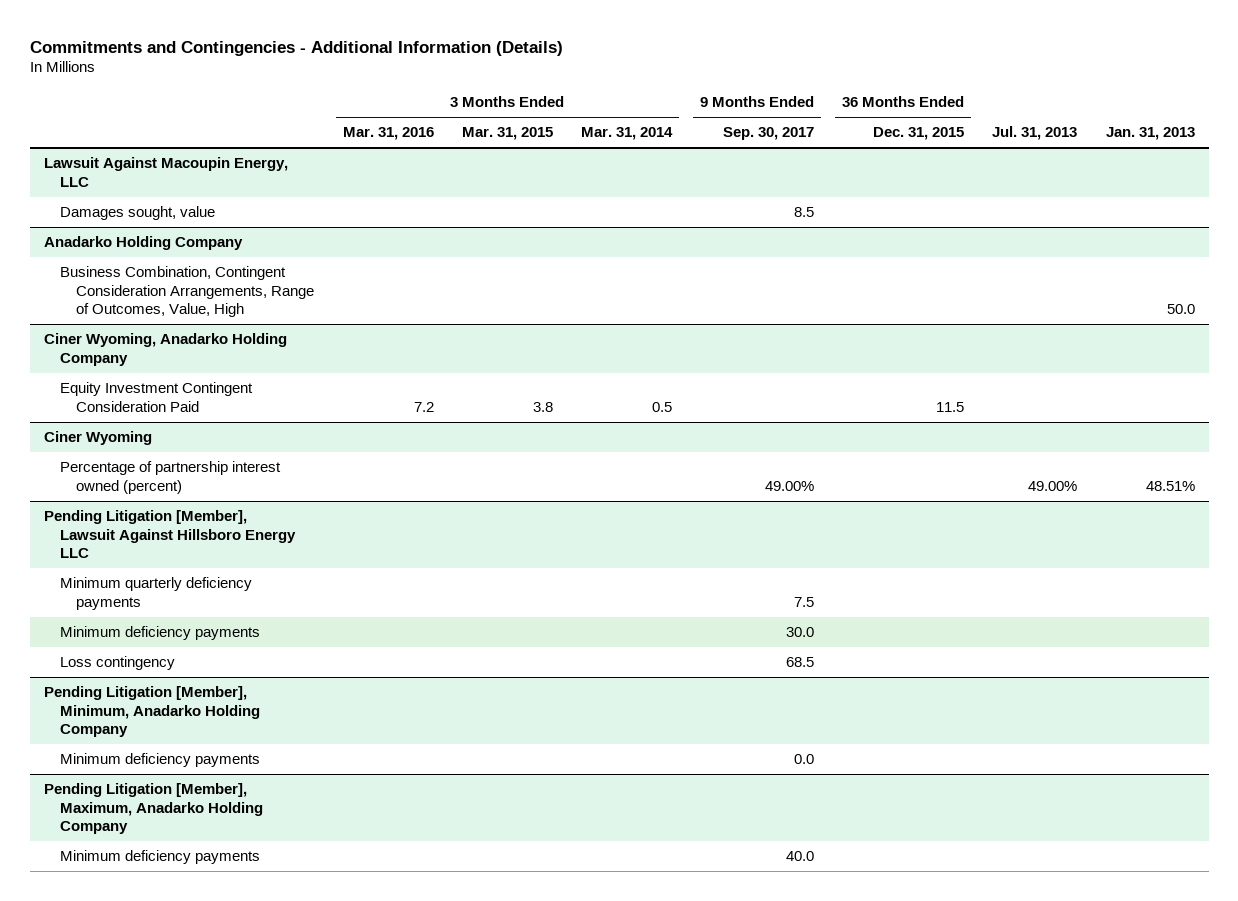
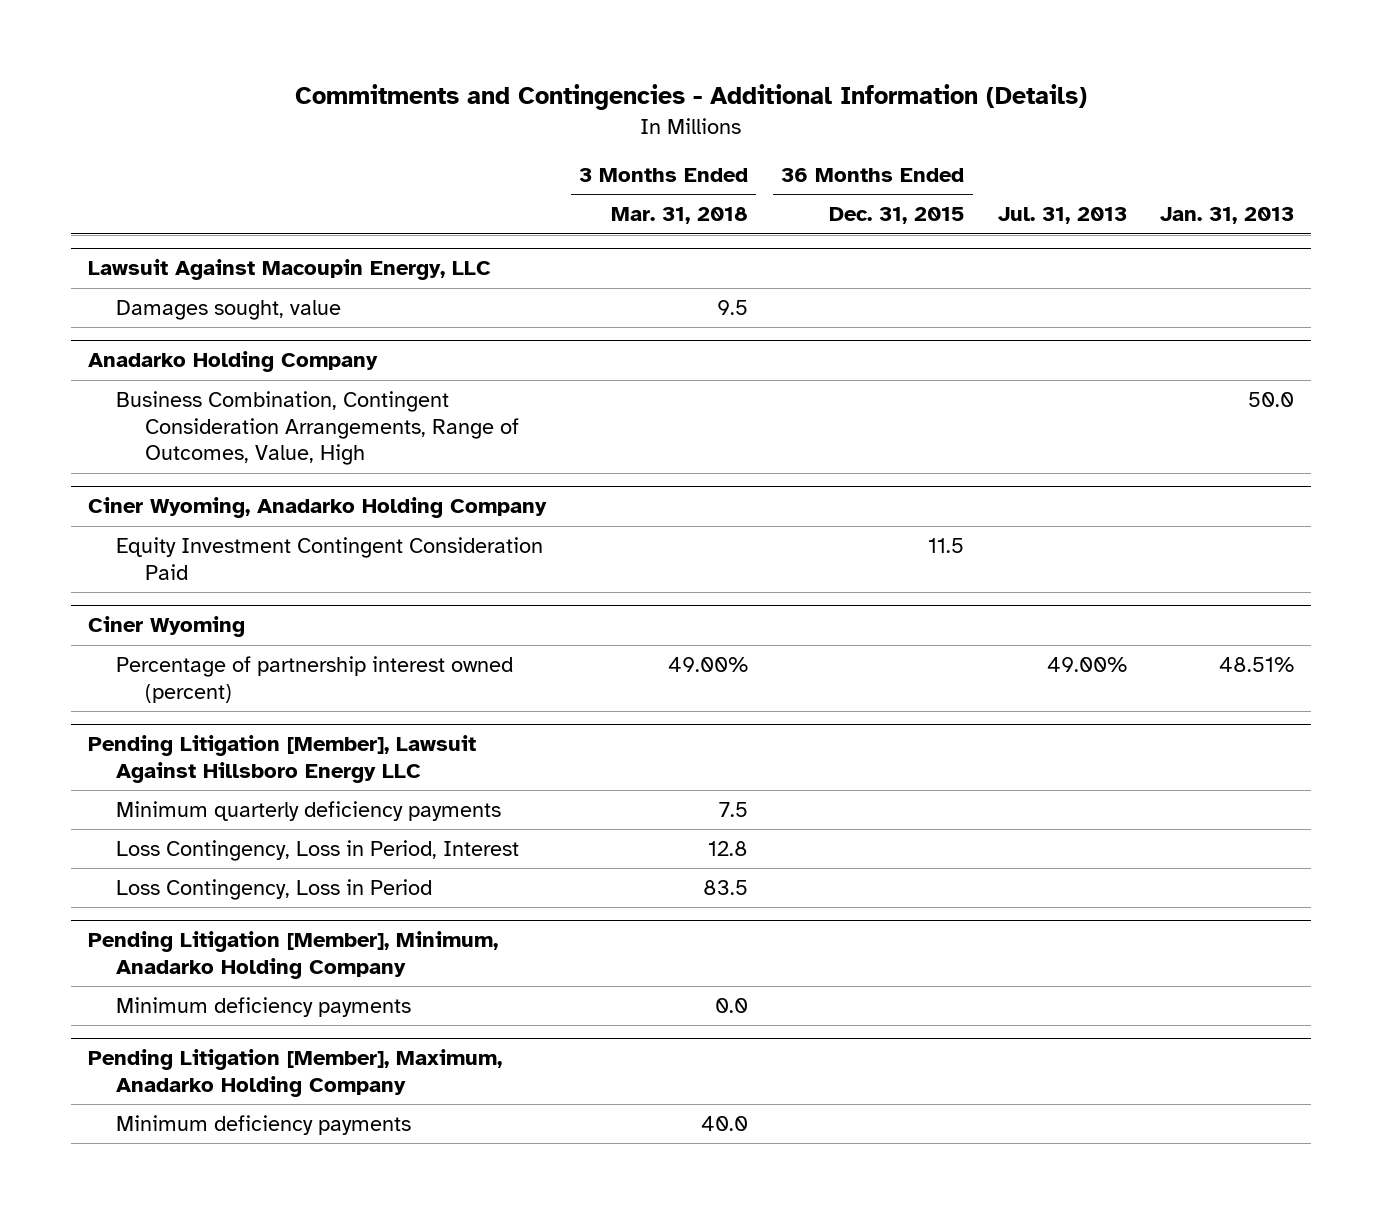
- | 3 Months Ended Mar. 31, 2016 | 3 Months Ended Mar. 31, 2015 | 3 Months Ended Mar. 31, 2014 | 9 Months Ended Sep. 30, 2017 | 36 Months Ended Dec. 31, 2015 | Jul. 31, 2013 | Jan. 31, 2013
+ | 3 Months Ended Mar. 31, 2018 | 36 Months Ended Dec. 31, 2015 | Jul. 31, 2013 | Jan. 31, 2013
@ Pending Litigation [Member], Lawsuit Against Hillsboro Energy LLC
- Minimum deficiency payments | | | | 30.0 | | |
- Loss contingency | | | | 68.5 | | |
+ Loss Contingency, Loss in Period, Interest | 12.8 | | |
+ Loss Contingency, Loss in Period | 83.5 | | |

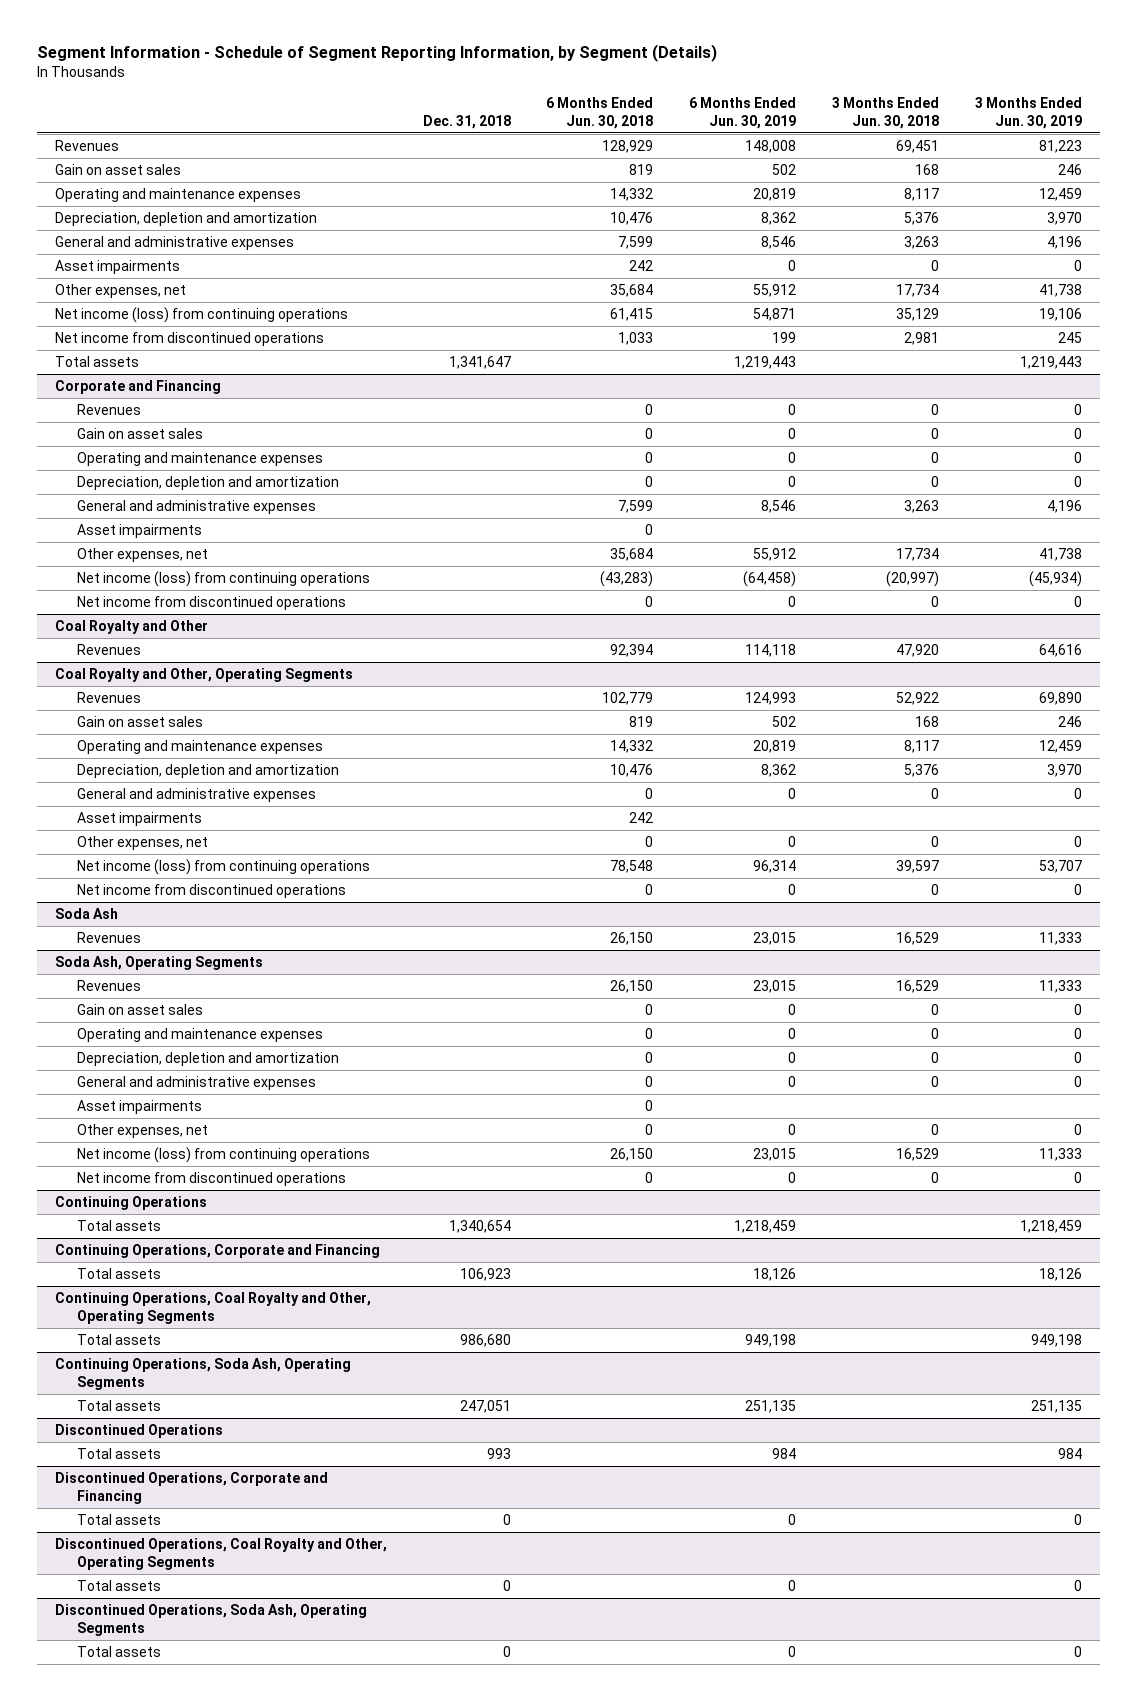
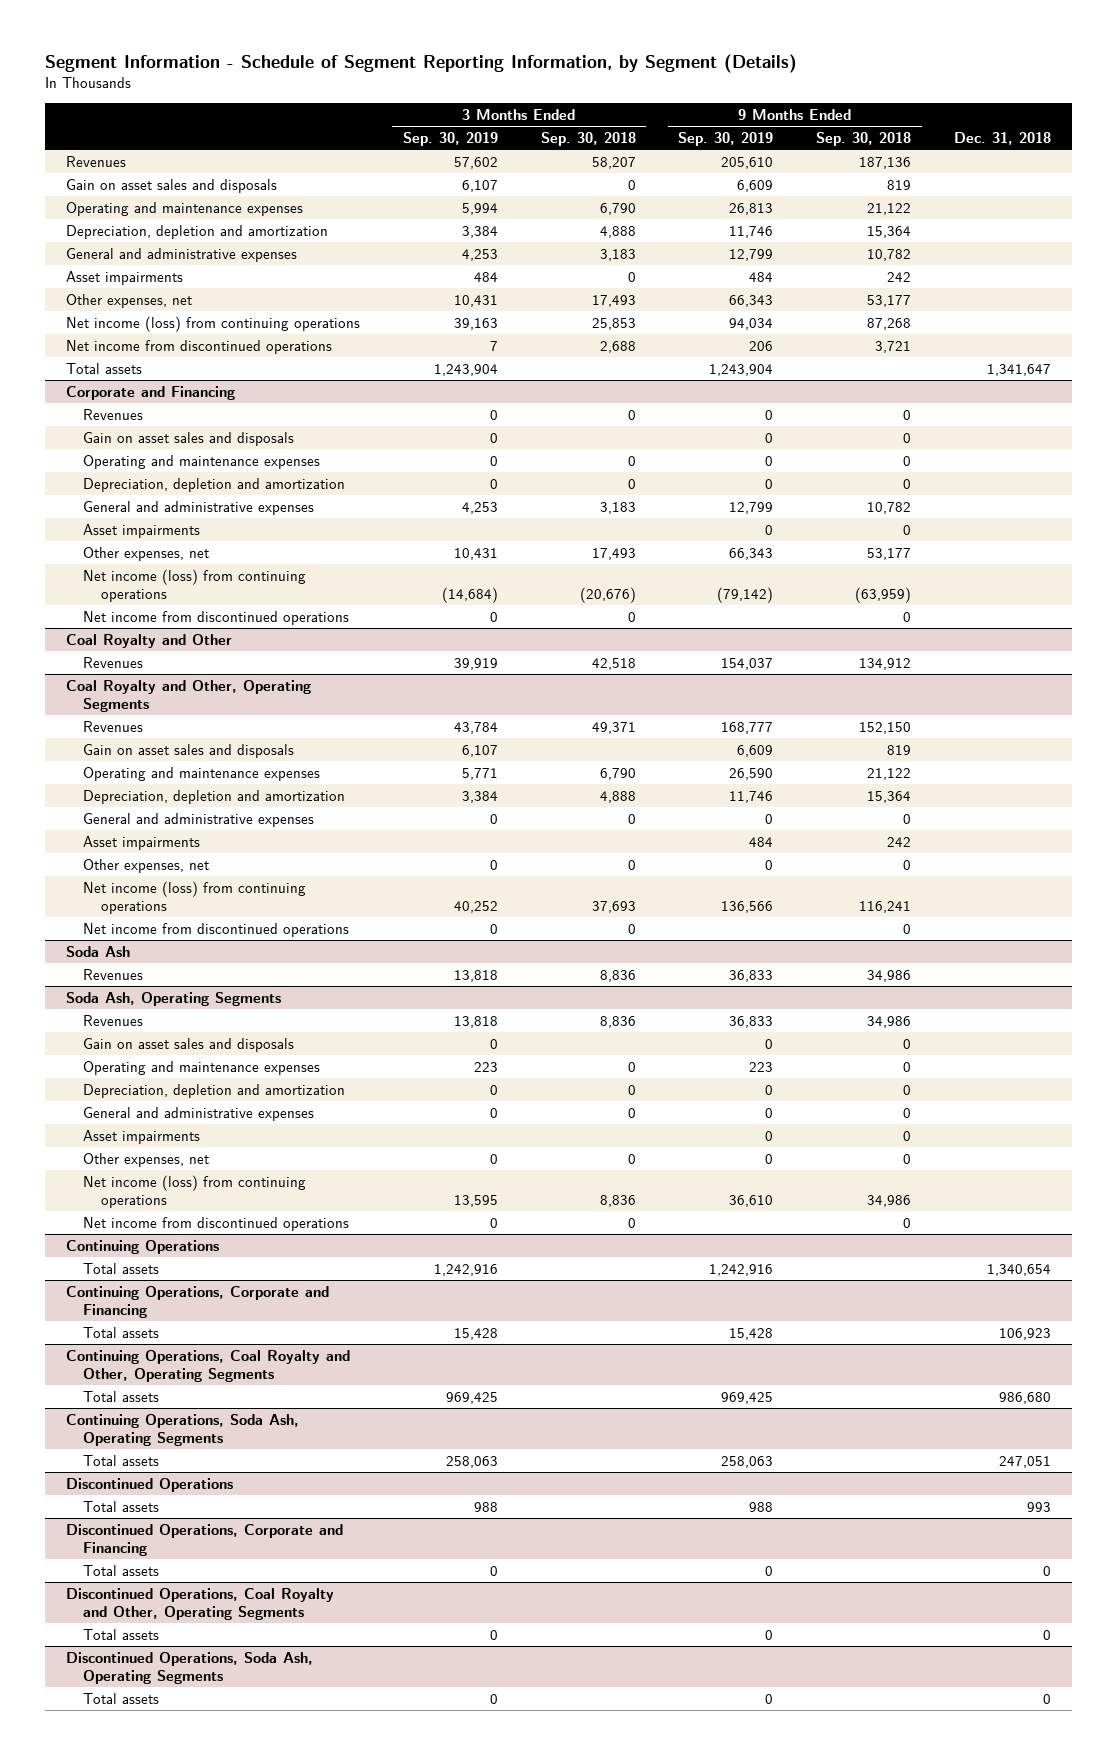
- | Dec. 31, 2018 | 6 Months Ended Jun. 30, 2018 | 6 Months Ended Jun. 30, 2019 | 3 Months Ended Jun. 30, 2018 | 3 Months Ended Jun. 30, 2019
+ | 3 Months Ended Sep. 30, 2019 | 3 Months Ended Sep. 30, 2018 | 9 Months Ended Sep. 30, 2019 | 9 Months Ended Sep. 30, 2018 | Dec. 31, 2018
- Gain on asset sales | | 819 | 502 | 168 | 246
+ Gain on asset sales and disposals | 6,107 | 0 | 6,609 | 819 |
@ Corporate and Financing
- Gain on asset sales | | 0 | 0 | 0 | 0
+ Gain on asset sales and disposals | 0 | | 0 | 0 |
@ Coal Royalty and Other, Operating Segments
- Gain on asset sales | | 819 | 502 | 168 | 246
+ Gain on asset sales and disposals | 6,107 | | 6,609 | 819 |
@ Soda Ash, Operating Segments
- Gain on asset sales | | 0 | 0 | 0 | 0
+ Gain on asset sales and disposals | 0 | | 0 | 0 |

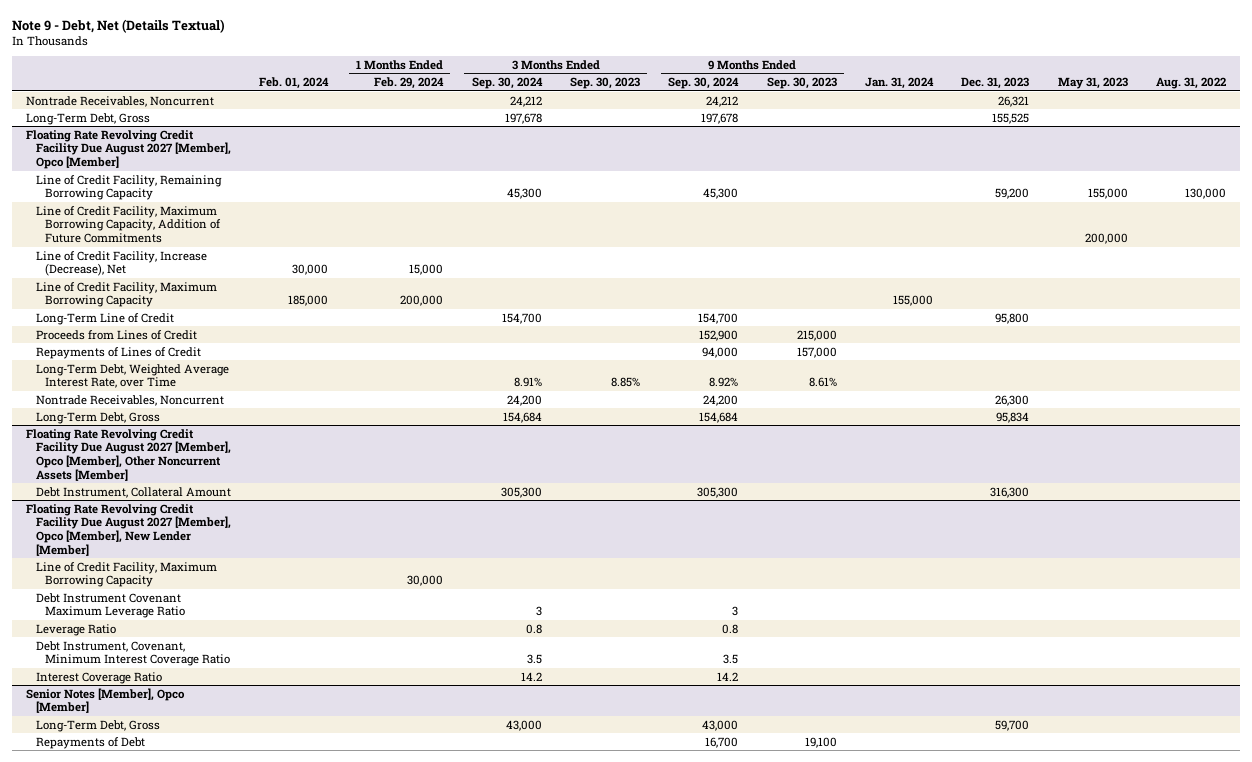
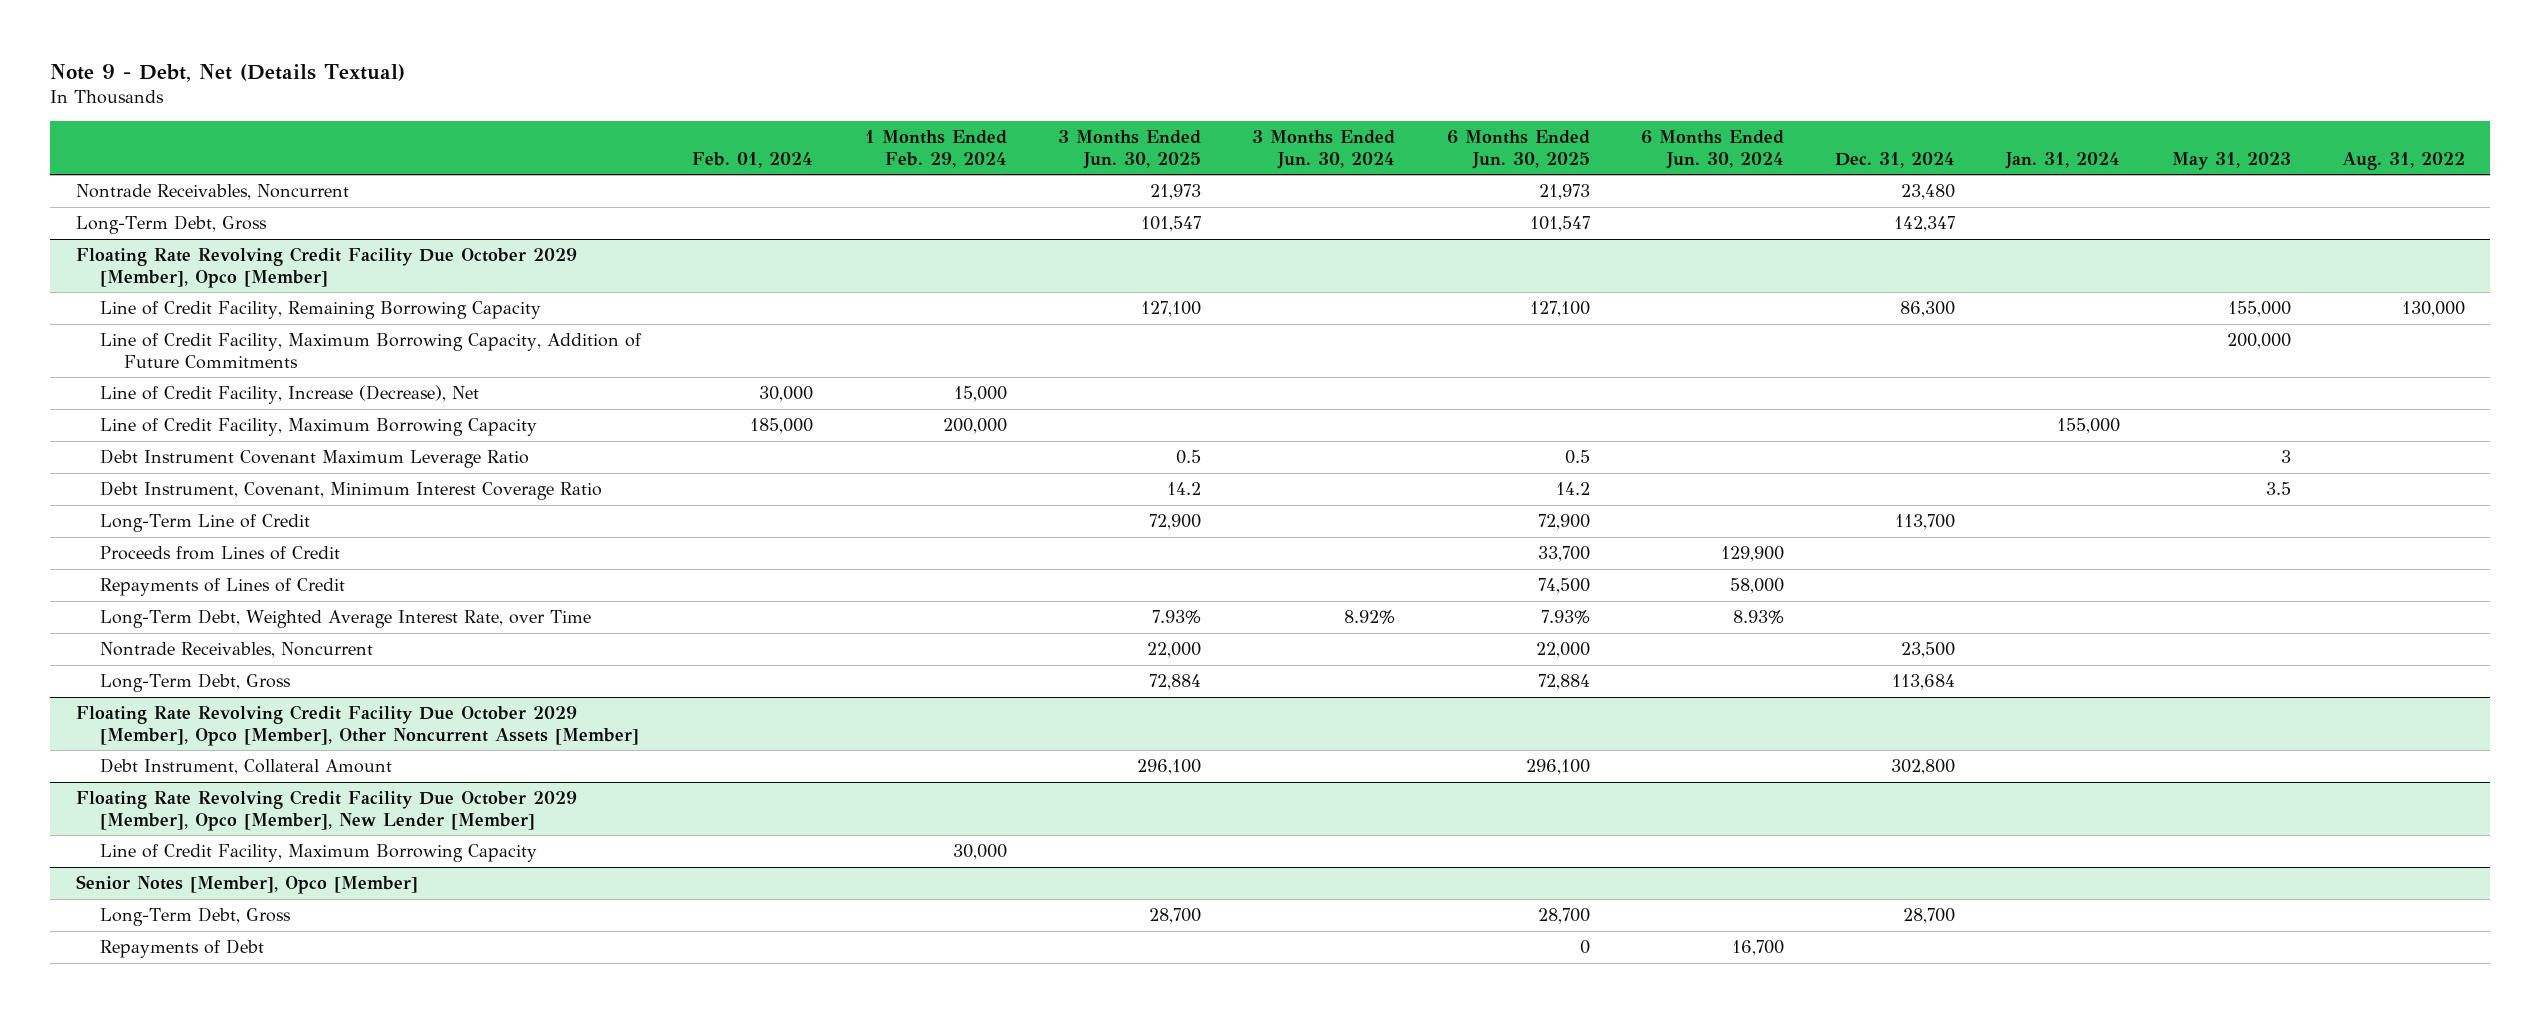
- | Feb. 01, 2024 | 1 Months Ended Feb. 29, 2024 | 3 Months Ended Sep. 30, 2024 | 3 Months Ended Sep. 30, 2023 | 9 Months Ended Sep. 30, 2024 | 9 Months Ended Sep. 30, 2023 | Jan. 31, 2024 | Dec. 31, 2023 | May 31, 2023 | Aug. 31, 2022
+ | Feb. 01, 2024 | 1 Months Ended Feb. 29, 2024 | 3 Months Ended Jun. 30, 2025 | 3 Months Ended Jun. 30, 2024 | 6 Months Ended Jun. 30, 2025 | 6 Months Ended Jun. 30, 2024 | Dec. 31, 2024 | Jan. 31, 2024 | May 31, 2023 | Aug. 31, 2022
- Floating Rate Revolving Credit Facility Due August 2027 [Member], Opco [Member]
+ Floating Rate Revolving Credit Facility Due October 2029 [Member], Opco [Member]
+ Debt Instrument Covenant Maximum Leverage Ratio | | | 0.5 | | 0.5 | | | | 3 |
+ Debt Instrument, Covenant, Minimum Interest Coverage Ratio | | | 14.2 | | 14.2 | | | | 3.5 |
- Floating Rate Revolving Credit Facility Due August 2027 [Member], Opco [Member], Other Noncurrent Assets [Member]
+ Floating Rate Revolving Credit Facility Due October 2029 [Member], Opco [Member], Other Noncurrent Assets [Member]
- Floating Rate Revolving Credit Facility Due August 2027 [Member], Opco [Member], New Lender [Member]
+ Floating Rate Revolving Credit Facility Due October 2029 [Member], Opco [Member], New Lender [Member]
- Debt Instrument Covenant Maximum Leverage Ratio | | | 3 | | 3 | | | | |
- Leverage Ratio | | | 0.8 | | 0.8 | | | | |
- Debt Instrument, Covenant, Minimum Interest Coverage Ratio | | | 3.5 | | 3.5 | | | | |
- Interest Coverage Ratio | | | 14.2 | | 14.2 | | | | |

